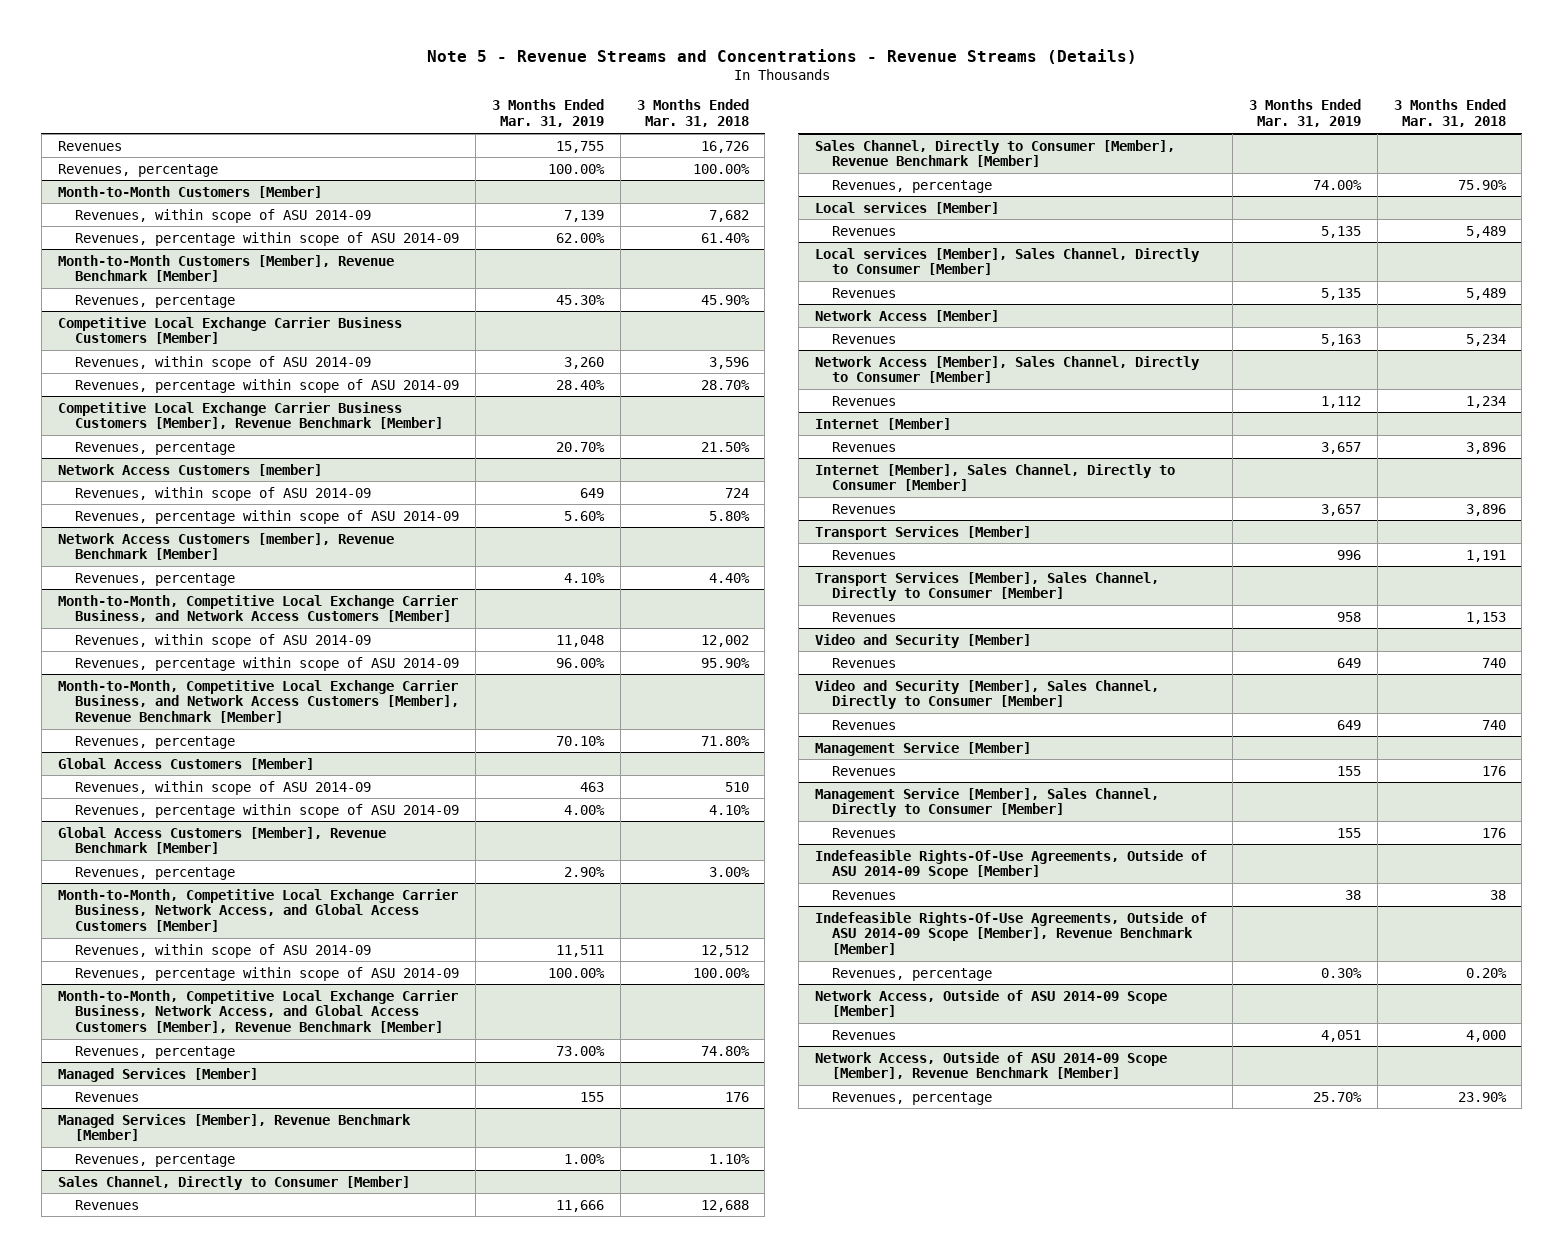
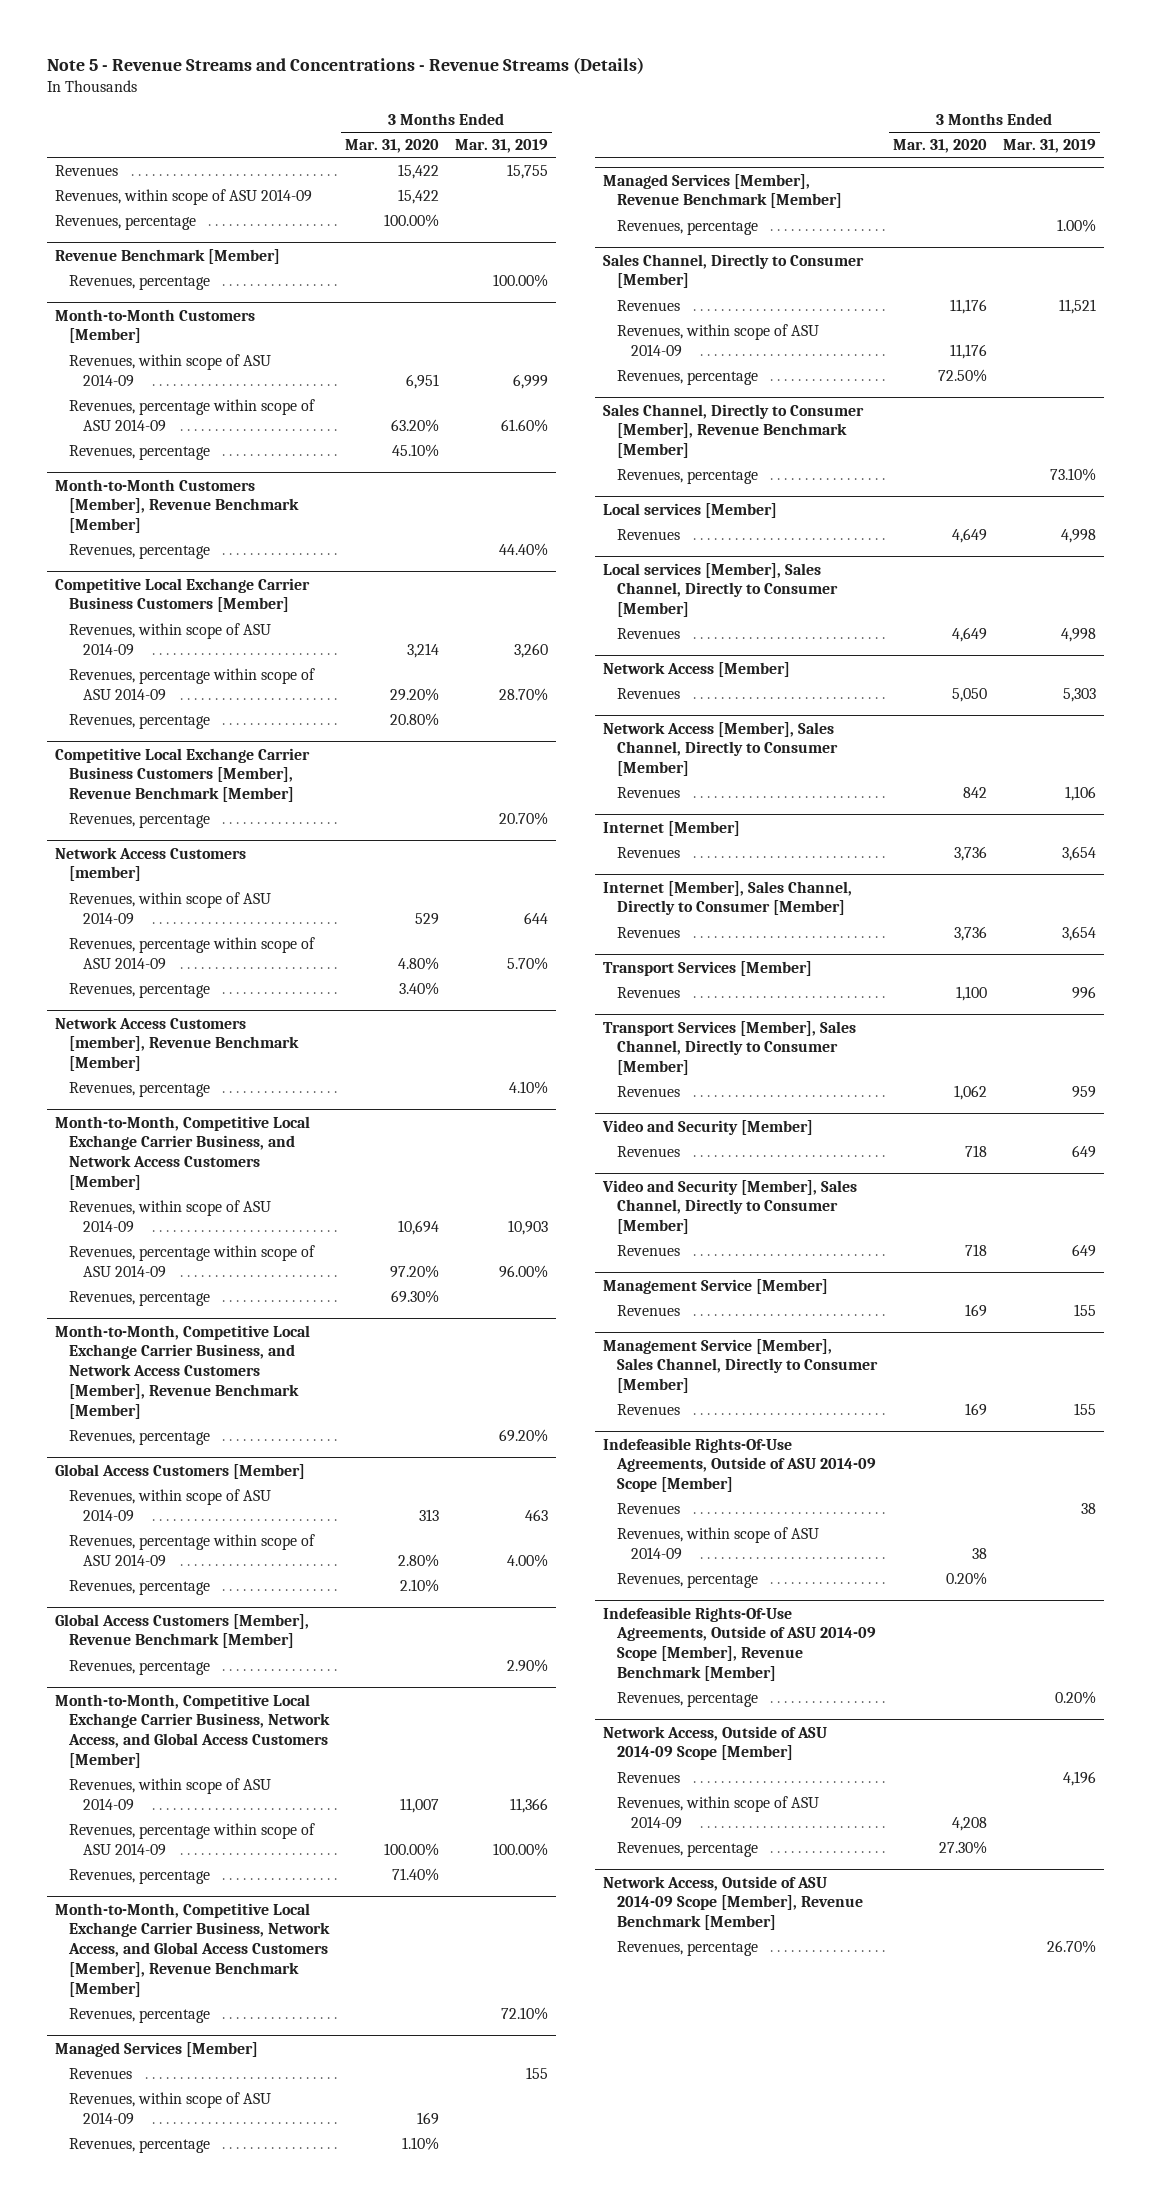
- | 3 Months Ended Mar. 31, 2019 | 3 Months Ended Mar. 31, 2018
+ | 3 Months Ended Mar. 31, 2020 | 3 Months Ended Mar. 31, 2019
+ Revenues, within scope of ASU 2014-09 | 15,422 |
+ Revenues, percentage | 100.00% |
+ Revenue Benchmark [Member]
@ Month-to-Month Customers [Member]
- Revenues, within scope of ASU 2014-09 | 7,139 | 7,682
- Revenues, percentage within scope of ASU 2014-09 | 62.00% | 61.40%
+ Revenues, within scope of ASU 2014-09 | 6,951 | 6,999
+ Revenues, percentage within scope of ASU 2014-09 | 63.20% | 61.60%
+ Revenues, percentage | 45.10% |
@ Month-to-Month Customers [Member], Revenue Benchmark [Member]
- Revenues, percentage | 45.30% | 45.90%
+ Revenues, percentage | | 44.40%
@ Competitive Local Exchange Carrier Business Customers [Member]
- Revenues, percentage within scope of ASU 2014-09 | 28.40% | 28.70%
+ Revenues, percentage within scope of ASU 2014-09 | 29.20% | 28.70%
+ Revenues, percentage | 20.80% |
@ Network Access Customers [member]
- Revenues, within scope of ASU 2014-09 | 649 | 724
- Revenues, percentage within scope of ASU 2014-09 | 5.60% | 5.80%
+ Revenues, within scope of ASU 2014-09 | 529 | 644
+ Revenues, percentage within scope of ASU 2014-09 | 4.80% | 5.70%
+ Revenues, percentage | 3.40% |
@ Month-to-Month, Competitive Local Exchange Carrier Business, and Network Access Customers [Member]
- Revenues, within scope of ASU 2014-09 | 11,048 | 12,002
+ Revenues, within scope of ASU 2014-09 | 10,694 | 10,903
+ Revenues, percentage | 69.30% |
@ Month-to-Month, Competitive Local Exchange Carrier Business, and Network Access Customers [Member], Revenue Benchmark [Member]
- Revenues, percentage | 70.10% | 71.80%
+ Revenues, percentage | | 69.20%
@ Global Access Customers [Member]
+ Revenues, percentage | 2.10% |
@ Month-to-Month, Competitive Local Exchange Carrier Business, Network Access, and Global Access Customers [Member]
- Revenues, within scope of ASU 2014-09 | 11,511 | 12,512
+ Revenues, within scope of ASU 2014-09 | 11,007 | 11,366
+ Revenues, percentage | 71.40% |
@ Month-to-Month, Competitive Local Exchange Carrier Business, Network Access, and Global Access Customers [Member], Revenue Benchmark [Member]
- Revenues, percentage | 73.00% | 74.80%
+ Revenues, percentage | | 72.10%
@ Managed Services [Member]
+ Revenues, within scope of ASU 2014-09 | 169 |
+ Revenues, percentage | 1.10% |
@ Sales Channel, Directly to Consumer [Member]
- Revenues | 11,666 | 12,688
+ Revenues | 11,176 | 11,521
+ Revenues, within scope of ASU 2014-09 | 11,176 |
+ Revenues, percentage | 72.50% |
@ Sales Channel, Directly to Consumer [Member], Revenue Benchmark [Member]
- Revenues, percentage | 74.00% | 75.90%
+ Revenues, percentage | | 73.10%
@ Local services [Member]
- Revenues | 5,135 | 5,489
+ Revenues | 4,649 | 4,998
@ Local services [Member], Sales Channel, Directly to Consumer [Member]
- Revenues | 5,135 | 5,489
+ Revenues | 4,649 | 4,998
@ Network Access [Member]
- Revenues | 5,163 | 5,234
+ Revenues | 5,050 | 5,303
@ Network Access [Member], Sales Channel, Directly to Consumer [Member]
- Revenues | 1,112 | 1,234
+ Revenues | 842 | 1,106
@ Internet [Member]
- Revenues | 3,657 | 3,896
+ Revenues | 3,736 | 3,654
@ Internet [Member], Sales Channel, Directly to Consumer [Member]
- Revenues | 3,657 | 3,896
+ Revenues | 3,736 | 3,654
@ Transport Services [Member], Sales Channel, Directly to Consumer [Member]
- Revenues | 958 | 1,153
+ Revenues | 1,062 | 959
@ Indefeasible Rights-Of-Use Agreements, Outside of ASU 2014-09 Scope [Member]
+ Revenues, within scope of ASU 2014-09 | 38 |
+ Revenues, percentage | 0.20% |
@ Indefeasible Rights-Of-Use Agreements, Outside of ASU 2014-09 Scope [Member], Revenue Benchmark [Member]
- Revenues, percentage | 0.30% | 0.20%
+ Revenues, percentage | | 0.20%
@ Network Access, Outside of ASU 2014-09 Scope [Member]
- Revenues | 4,051 | 4,000
+ Revenues | | 4,196
+ Revenues, within scope of ASU 2014-09 | 4,208 |
+ Revenues, percentage | 27.30% |
@ Network Access, Outside of ASU 2014-09 Scope [Member], Revenue Benchmark [Member]
- Revenues, percentage | 25.70% | 23.90%
+ Revenues, percentage | | 26.70%

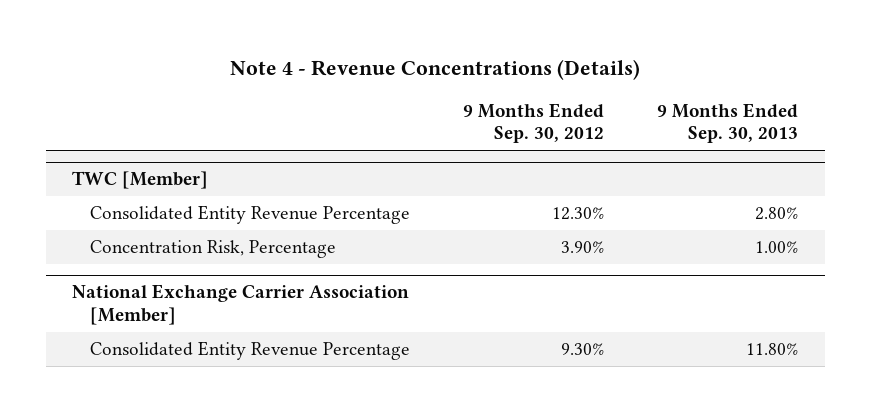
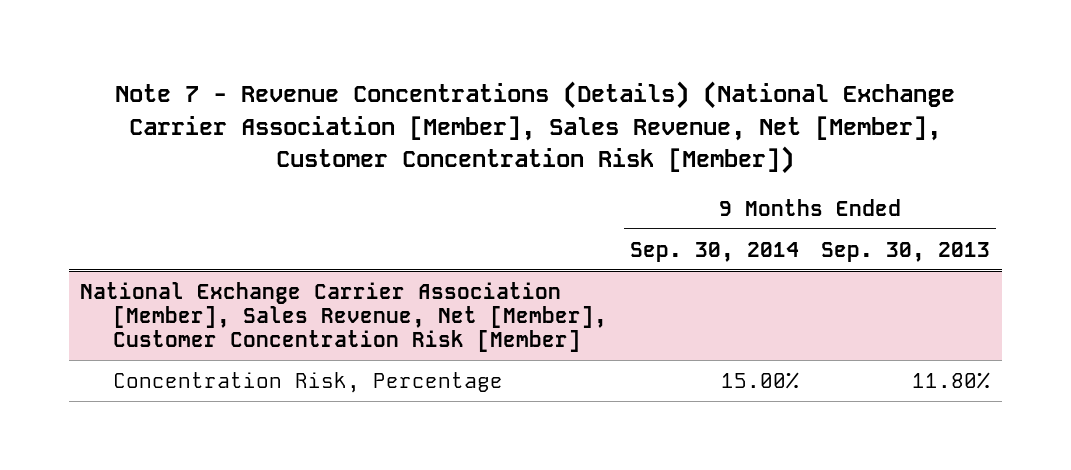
- Note 4 - Revenue Concentrations (Details)
+ Note 7 - Revenue Concentrations (Details) (National Exchange Carrier Association [Member], Sales Revenue, Net [Member], Customer Concentration Risk [Member])
- | 9 Months Ended Sep. 30, 2012 | 9 Months Ended Sep. 30, 2013
+ | 9 Months Ended Sep. 30, 2014 | 9 Months Ended Sep. 30, 2013
- TWC [Member]
- Consolidated Entity Revenue Percentage | 12.30% | 2.80%
- Concentration Risk, Percentage | 3.90% | 1.00%
- National Exchange Carrier Association [Member]
- Consolidated Entity Revenue Percentage | 9.30% | 11.80%
+ National Exchange Carrier Association [Member], Sales Revenue, Net [Member], Customer Concentration Risk [Member]
+ Concentration Risk, Percentage | 15.00% | 11.80%

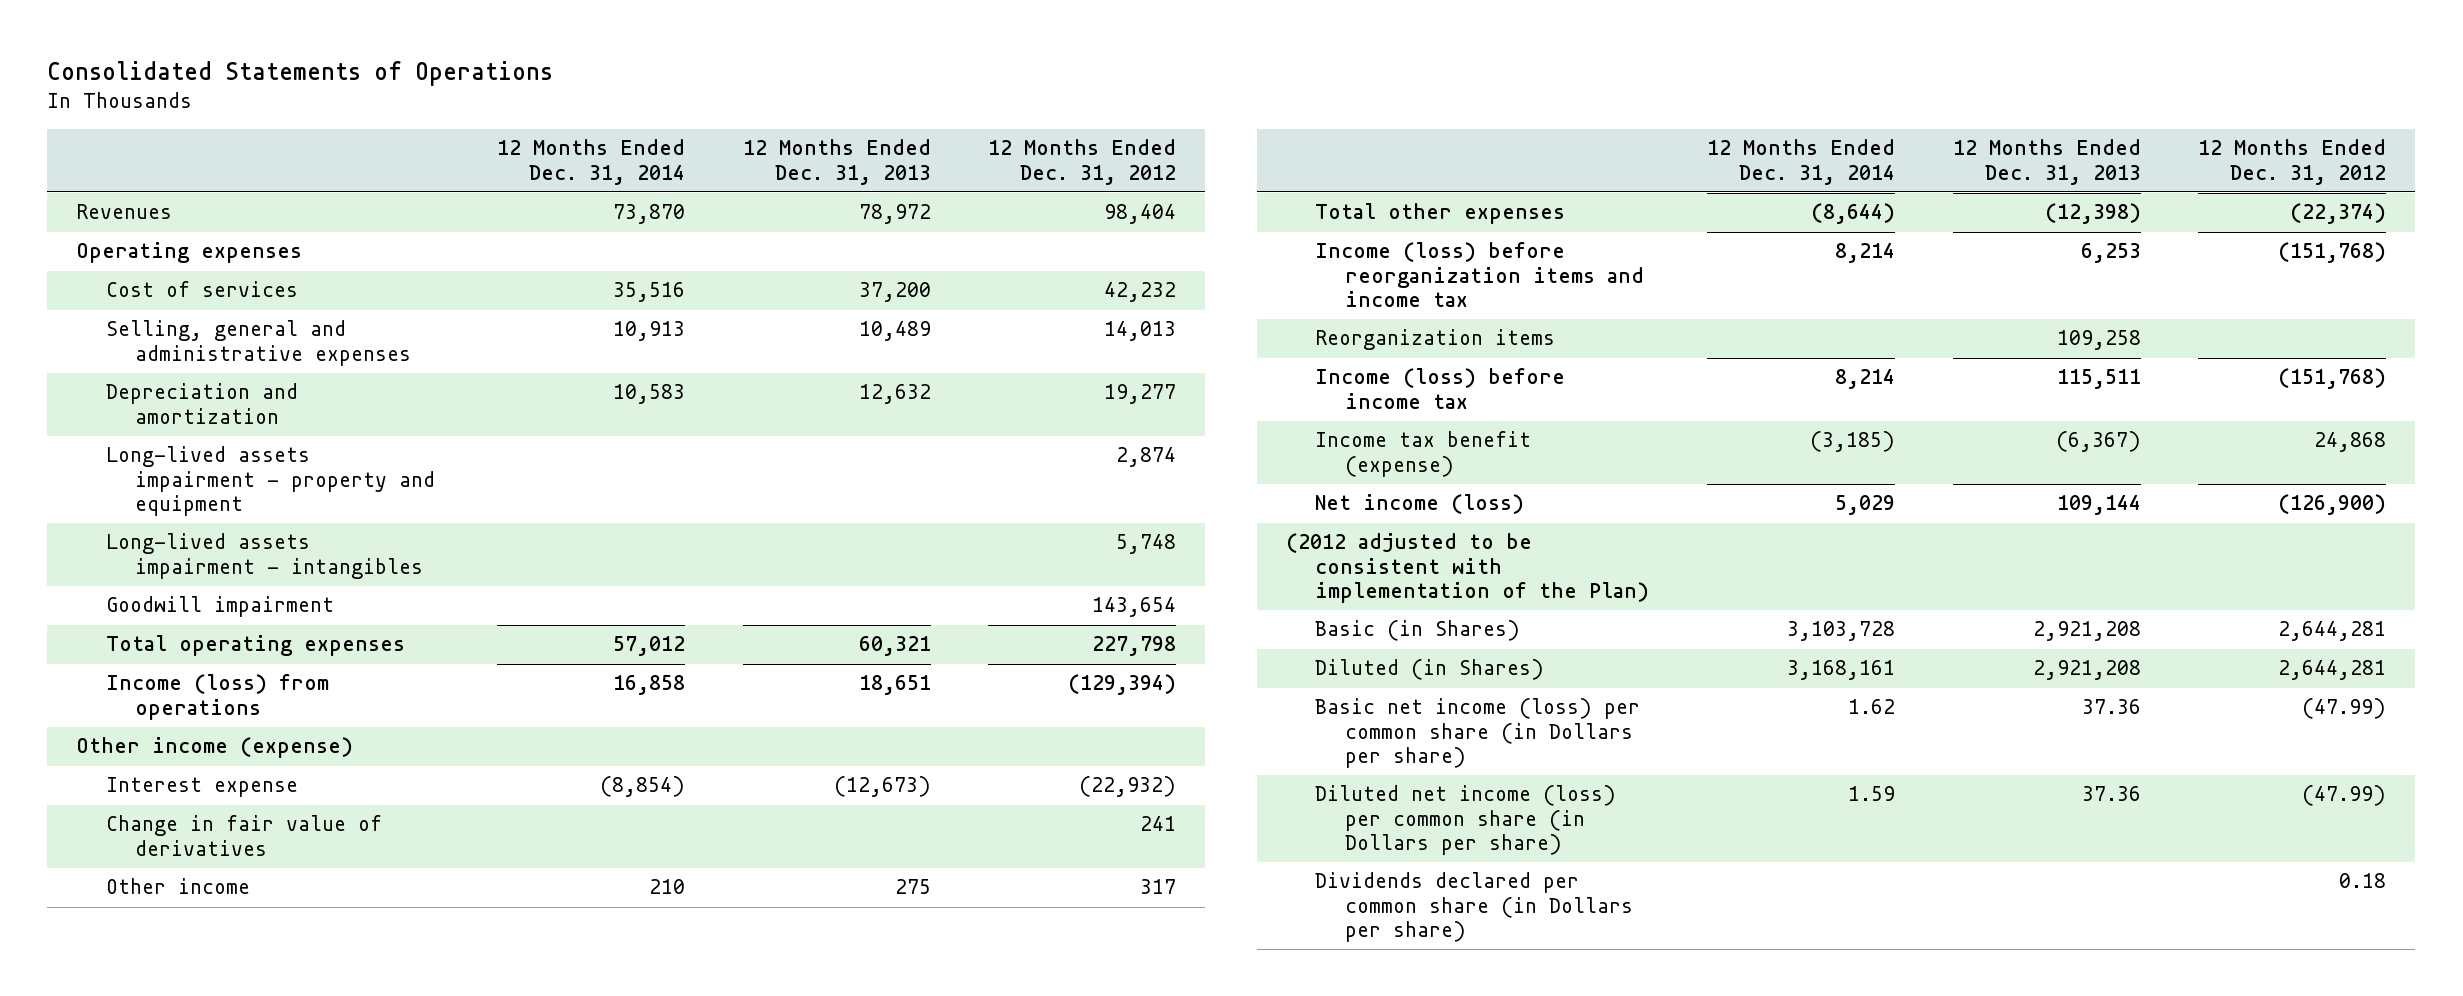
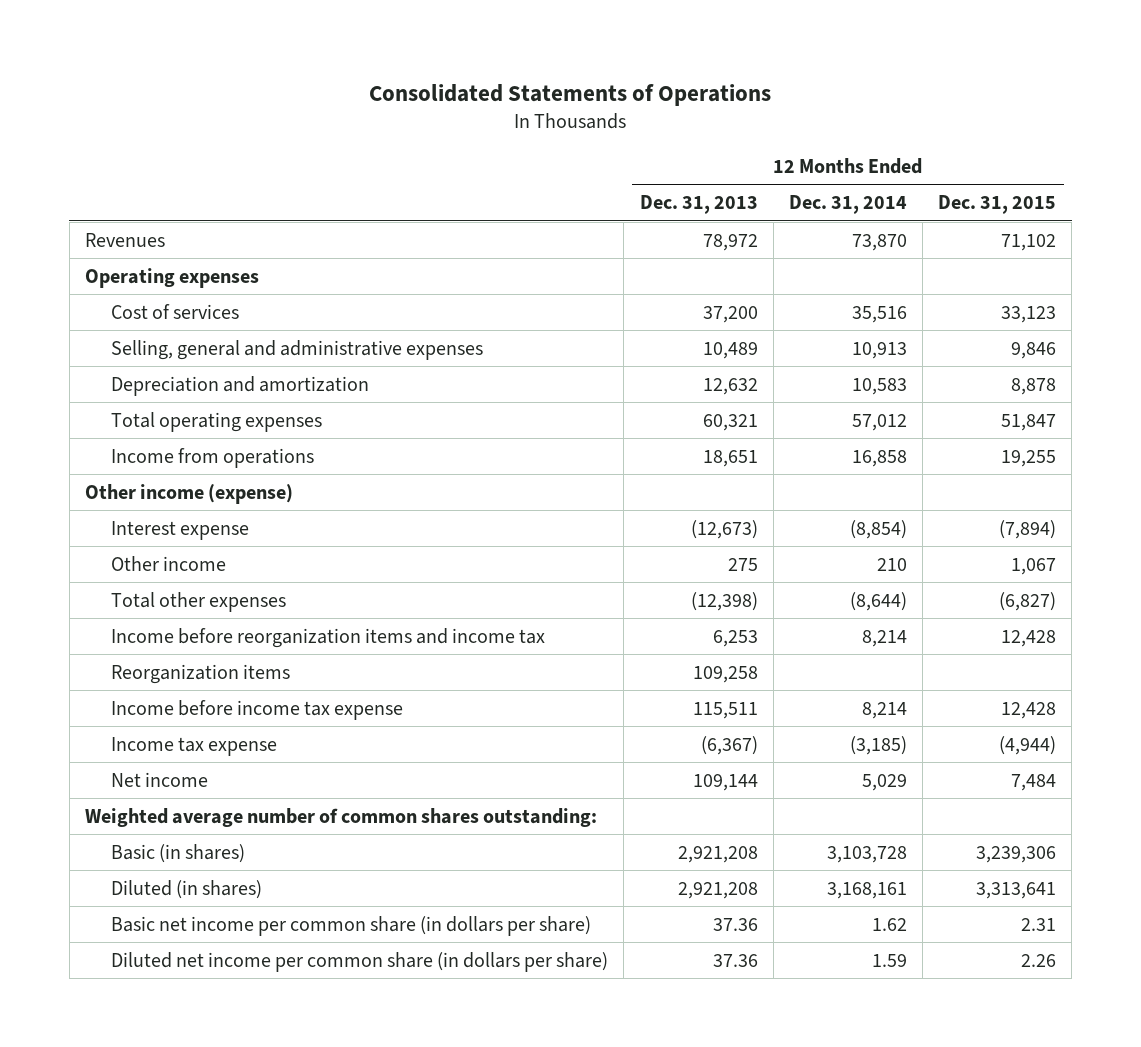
- | 12 Months Ended Dec. 31, 2014 | 12 Months Ended Dec. 31, 2013 | 12 Months Ended Dec. 31, 2012
+ | 12 Months Ended Dec. 31, 2013 | 12 Months Ended Dec. 31, 2014 | 12 Months Ended Dec. 31, 2015
- Long-lived assets impairment - property and equipment | | | 2,874
- Long-lived assets impairment - intangibles | | | 5,748
- Goodwill impairment | | | 143,654
- Income (loss) from operations | 16,858 | 18,651 | (129,394)
+ Income from operations | 18,651 | 16,858 | 19,255
- Change in fair value of derivatives | | | 241
- Income (loss) before reorganization items and income tax | 8,214 | 6,253 | (151,768)
+ Income before reorganization items and income tax | 6,253 | 8,214 | 12,428
- Income (loss) before income tax | 8,214 | 115,511 | (151,768)
- Income tax benefit (expense) | (3,185) | (6,367) | 24,868
- Net income (loss) | 5,029 | 109,144 | (126,900)
- (2012 adjusted to be consistent with implementation of the Plan)
- Basic (in Shares) | 3,103,728 | 2,921,208 | 2,644,281
- Diluted (in Shares) | 3,168,161 | 2,921,208 | 2,644,281
- Basic net income (loss) per common share (in Dollars per share) | 1.62 | 37.36 | (47.99)
- Diluted net income (loss) per common share (in Dollars per share) | 1.59 | 37.36 | (47.99)
- Dividends declared per common share (in Dollars per share) | | | 0.18
+ Income before income tax expense | 115,511 | 8,214 | 12,428
+ Income tax expense | (6,367) | (3,185) | (4,944)
+ Net income | 109,144 | 5,029 | 7,484
+ Weighted average number of common shares outstanding:
+ Basic (in shares) | 2,921,208 | 3,103,728 | 3,239,306
+ Diluted (in shares) | 2,921,208 | 3,168,161 | 3,313,641
+ Basic net income per common share (in dollars per share) | 37.36 | 1.62 | 2.31
+ Diluted net income per common share (in dollars per share) | 37.36 | 1.59 | 2.26

